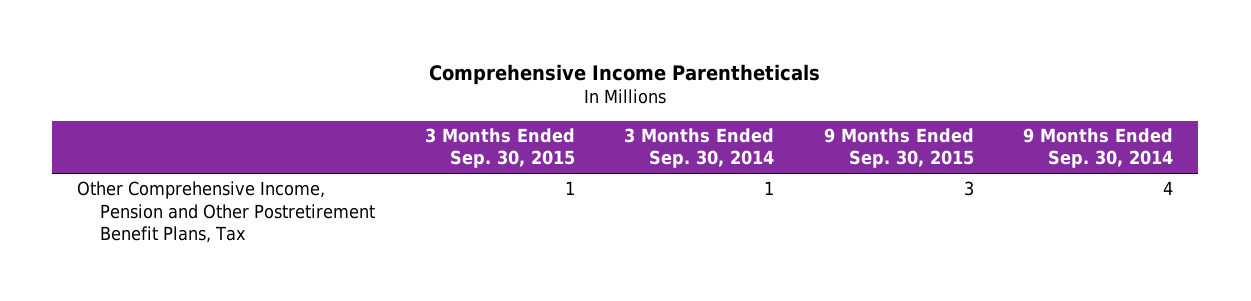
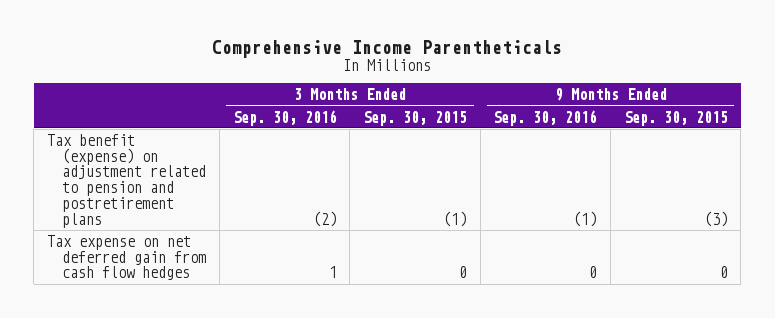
- | 3 Months Ended Sep. 30, 2015 | 3 Months Ended Sep. 30, 2014 | 9 Months Ended Sep. 30, 2015 | 9 Months Ended Sep. 30, 2014
+ | 3 Months Ended Sep. 30, 2016 | 3 Months Ended Sep. 30, 2015 | 9 Months Ended Sep. 30, 2016 | 9 Months Ended Sep. 30, 2015
- Other Comprehensive Income, Pension and Other Postretirement Benefit Plans, Tax | 1 | 1 | 3 | 4
+ Tax benefit (expense) on adjustment related to pension and postretirement plans | (2) | (1) | (1) | (3)
+ Tax expense on net deferred gain from cash flow hedges | 1 | 0 | 0 | 0

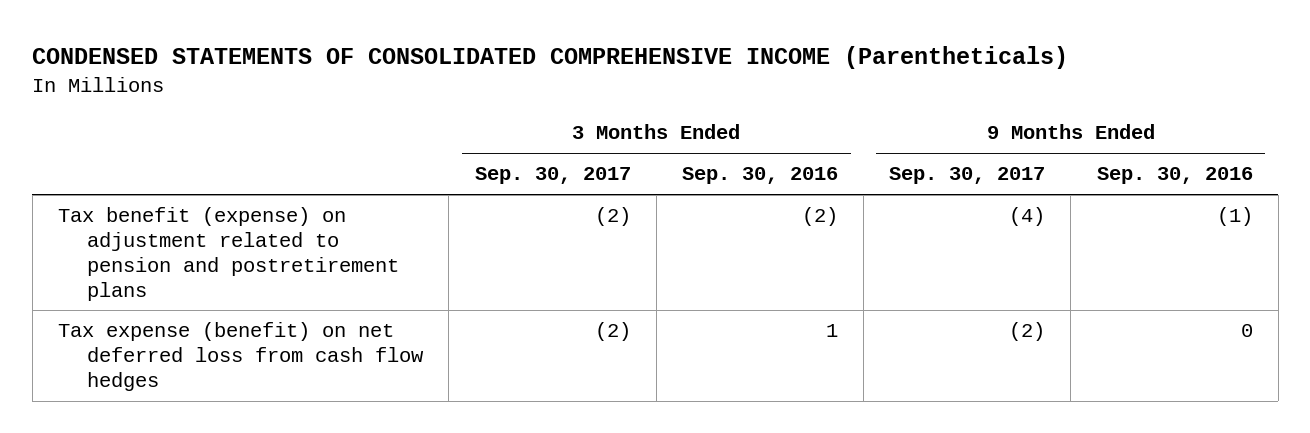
- Comprehensive Income Parentheticals
+ CONDENSED STATEMENTS OF CONSOLIDATED COMPREHENSIVE INCOME (Parentheticals)
- | 3 Months Ended Sep. 30, 2016 | 3 Months Ended Sep. 30, 2015 | 9 Months Ended Sep. 30, 2016 | 9 Months Ended Sep. 30, 2015
+ | 3 Months Ended Sep. 30, 2017 | 3 Months Ended Sep. 30, 2016 | 9 Months Ended Sep. 30, 2017 | 9 Months Ended Sep. 30, 2016
- Tax expense on net deferred gain from cash flow hedges | 1 | 0 | 0 | 0
+ Tax expense (benefit) on net deferred loss from cash flow hedges | (2) | 1 | (2) | 0

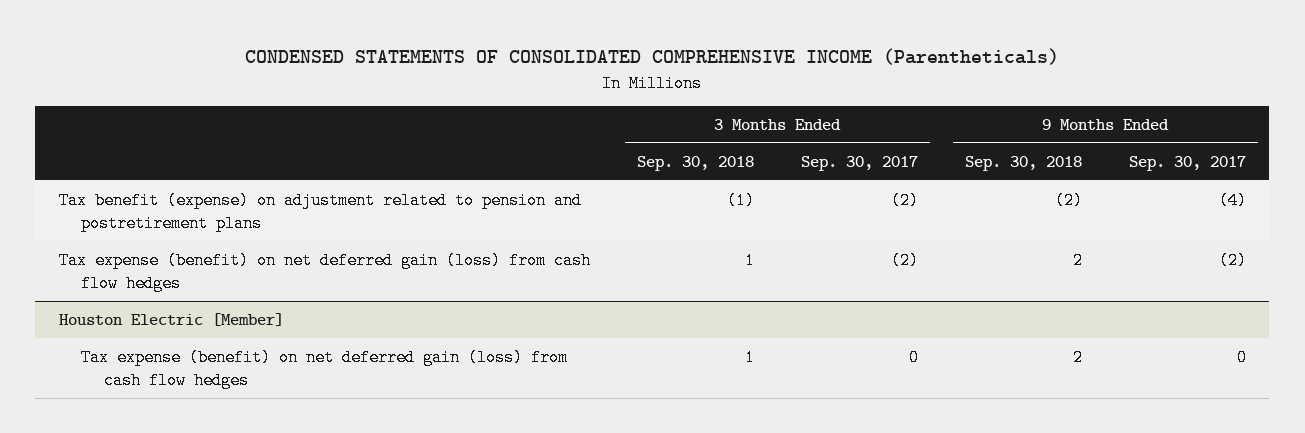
- | 3 Months Ended Sep. 30, 2017 | 3 Months Ended Sep. 30, 2016 | 9 Months Ended Sep. 30, 2017 | 9 Months Ended Sep. 30, 2016
+ | 3 Months Ended Sep. 30, 2018 | 3 Months Ended Sep. 30, 2017 | 9 Months Ended Sep. 30, 2018 | 9 Months Ended Sep. 30, 2017
- Tax expense (benefit) on net deferred loss from cash flow hedges | (2) | 1 | (2) | 0
+ Tax expense (benefit) on net deferred gain (loss) from cash flow hedges | 1 | (2) | 2 | (2)
+ Houston Electric [Member]
+ Tax expense (benefit) on net deferred gain (loss) from cash flow hedges | 1 | 0 | 2 | 0

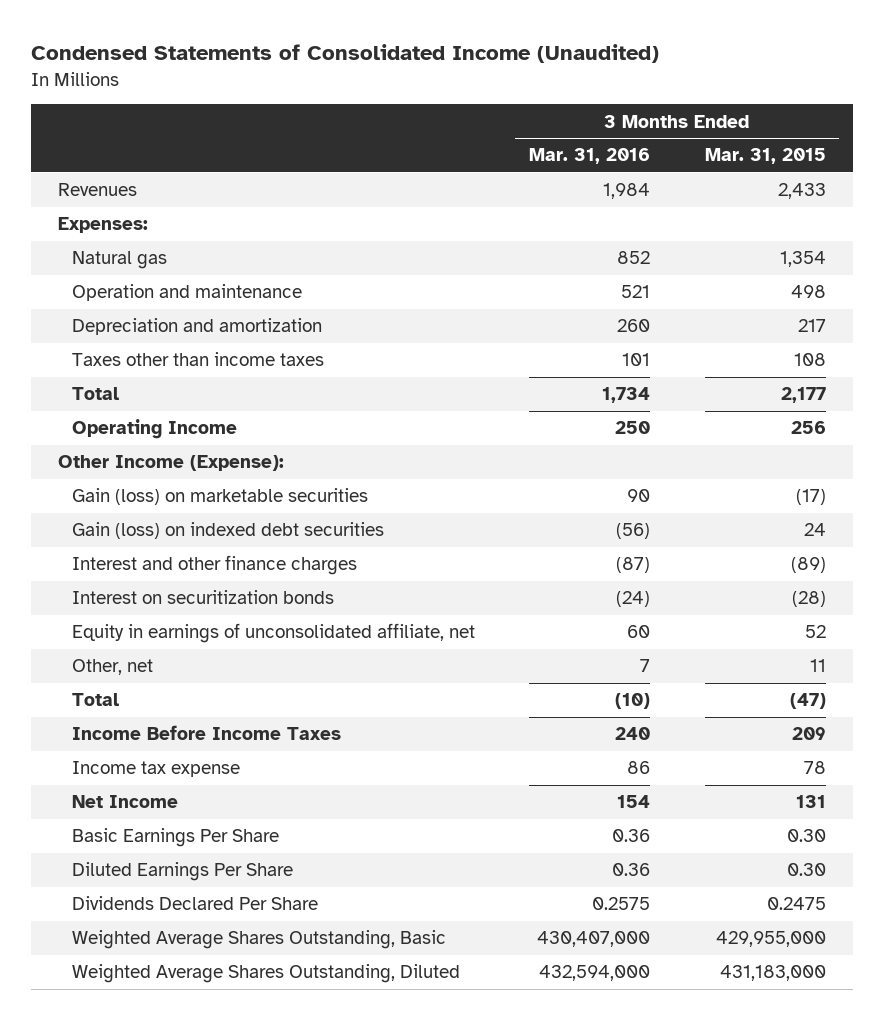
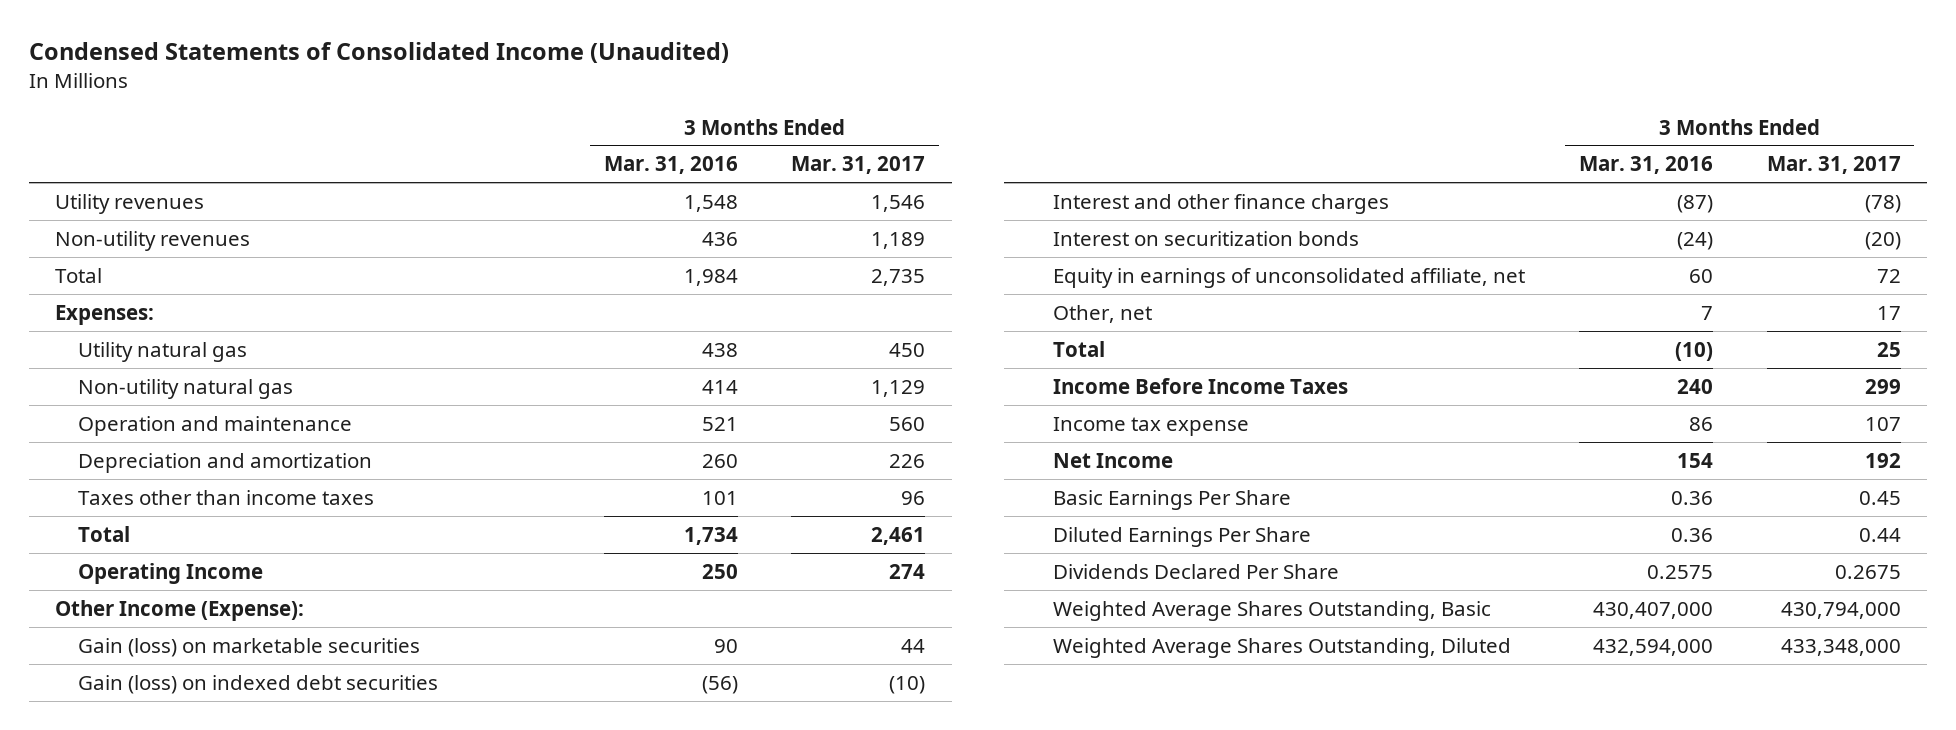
- | 3 Months Ended Mar. 31, 2016 | 3 Months Ended Mar. 31, 2015
+ | 3 Months Ended Mar. 31, 2016 | 3 Months Ended Mar. 31, 2017
- Revenues | 1,984 | 2,433
+ Utility revenues | 1,548 | 1,546
+ Non-utility revenues | 436 | 1,189
+ Total | 1,984 | 2,735
- Natural gas | 852 | 1,354
+ Utility natural gas | 438 | 450
+ Non-utility natural gas | 414 | 1,129

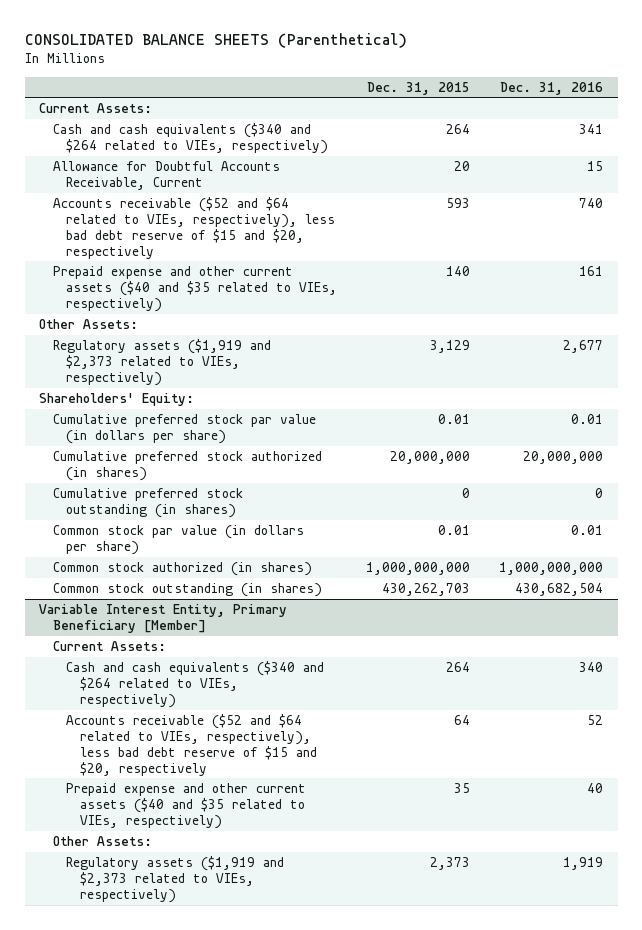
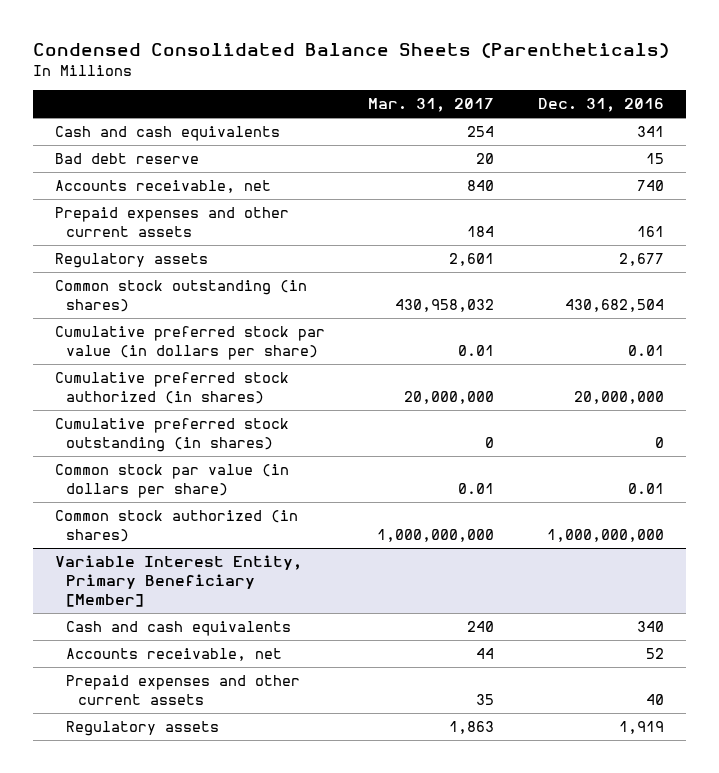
- CONSOLIDATED BALANCE SHEETS (Parenthetical)
+ Condensed Consolidated Balance Sheets (Parentheticals)
- | Dec. 31, 2015 | Dec. 31, 2016
+ | Mar. 31, 2017 | Dec. 31, 2016
- Current Assets:
- Cash and cash equivalents ($340 and $264 related to VIEs, respectively) | 264 | 341
- Allowance for Doubtful Accounts Receivable, Current | 20 | 15
- Accounts receivable ($52 and $64 related to VIEs, respectively), less bad debt reserve of $15 and $20, respectively | 593 | 740
- Prepaid expense and other current assets ($40 and $35 related to VIEs, respectively) | 140 | 161
- Other Assets:
- Regulatory assets ($1,919 and $2,373 related to VIEs, respectively) | 3,129 | 2,677
- Shareholders' Equity:
+ Cash and cash equivalents | 254 | 341
+ Bad debt reserve | 20 | 15
+ Accounts receivable, net | 840 | 740
+ Prepaid expenses and other current assets | 184 | 161
+ Regulatory assets | 2,601 | 2,677
moved up: Common stock outstanding (in shares) | 430,958,032 | 430,682,504
@ Variable Interest Entity, Primary Beneficiary [Member]
- Current Assets:
- Cash and cash equivalents ($340 and $264 related to VIEs, respectively) | 264 | 340
- Accounts receivable ($52 and $64 related to VIEs, respectively), less bad debt reserve of $15 and $20, respectively | 64 | 52
- Prepaid expense and other current assets ($40 and $35 related to VIEs, respectively) | 35 | 40
- Other Assets:
- Regulatory assets ($1,919 and $2,373 related to VIEs, respectively) | 2,373 | 1,919
+ Cash and cash equivalents | 240 | 340
+ Accounts receivable, net | 44 | 52
+ Prepaid expenses and other current assets | 35 | 40
+ Regulatory assets | 1,863 | 1,919

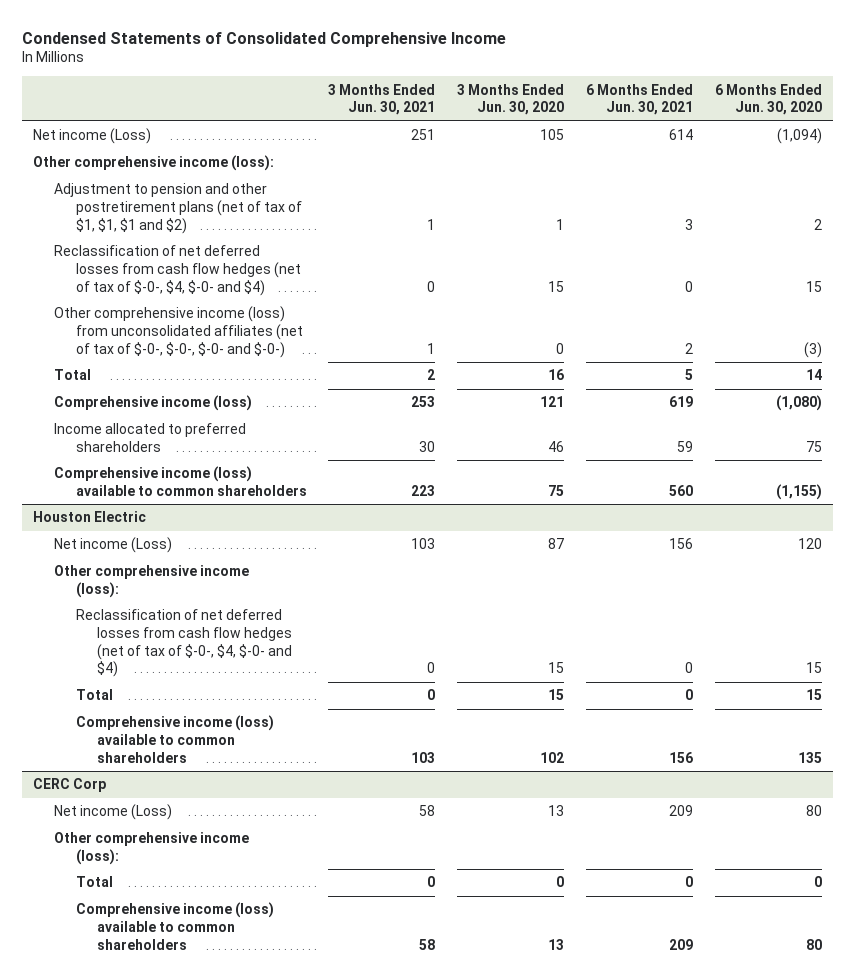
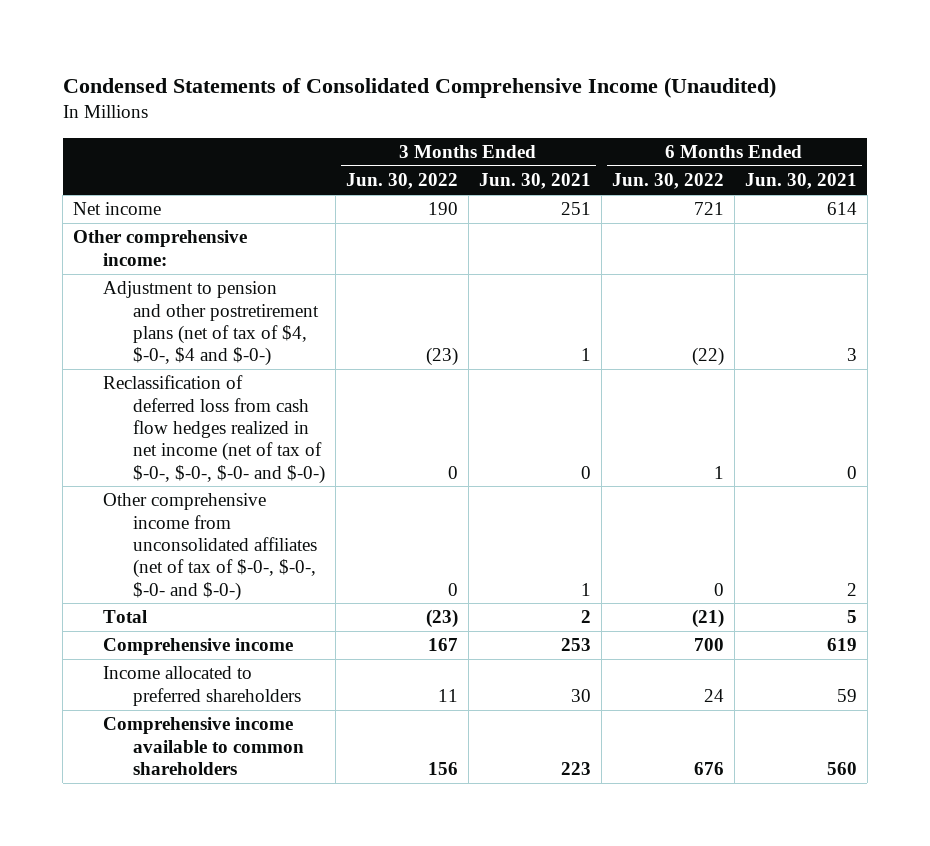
- Condensed Statements of Consolidated Comprehensive Income
+ Condensed Statements of Consolidated Comprehensive Income (Unaudited)
- | 3 Months Ended Jun. 30, 2021 | 3 Months Ended Jun. 30, 2020 | 6 Months Ended Jun. 30, 2021 | 6 Months Ended Jun. 30, 2020
+ | 3 Months Ended Jun. 30, 2022 | 3 Months Ended Jun. 30, 2021 | 6 Months Ended Jun. 30, 2022 | 6 Months Ended Jun. 30, 2021
- Net income (Loss) | 251 | 105 | 614 | (1,094)
- Other comprehensive income (loss):
- Adjustment to pension and other postretirement plans (net of tax of $1, $1, $1 and $2) | 1 | 1 | 3 | 2
- Reclassification of net deferred losses from cash flow hedges (net of tax of $-0-, $4, $-0- and $4) | 0 | 15 | 0 | 15
- Other comprehensive income (loss) from unconsolidated affiliates (net of tax of $-0-, $-0-, $-0- and $-0-) | 1 | 0 | 2 | (3)
+ Net income | 190 | 251 | 721 | 614
+ Other comprehensive income:
+ Adjustment to pension and other postretirement plans (net of tax of $4, $-0-, $4 and $-0-) | (23) | 1 | (22) | 3
+ Reclassification of deferred loss from cash flow hedges realized in net income (net of tax of $-0-, $-0-, $-0- and $-0-) | 0 | 0 | 1 | 0
+ Other comprehensive income from unconsolidated affiliates (net of tax of $-0-, $-0-, $-0- and $-0-) | 0 | 1 | 0 | 2
- Comprehensive income (loss) | 253 | 121 | 619 | (1,080)
+ Comprehensive income | 167 | 253 | 700 | 619
- Comprehensive income (loss) available to common shareholders | 223 | 75 | 560 | (1,155)
- Houston Electric
- Net income (Loss) | 103 | 87 | 156 | 120
- Other comprehensive income (loss):
- Reclassification of net deferred losses from cash flow hedges (net of tax of $-0-, $4, $-0- and $4) | 0 | 15 | 0 | 15
- Total | 0 | 15 | 0 | 15
- Comprehensive income (loss) available to common shareholders | 103 | 102 | 156 | 135
- CERC Corp
- Net income (Loss) | 58 | 13 | 209 | 80
- Other comprehensive income (loss):
- Total | 0 | 0 | 0 | 0
- Comprehensive income (loss) available to common shareholders | 58 | 13 | 209 | 80
+ Comprehensive income available to common shareholders | 156 | 223 | 676 | 560

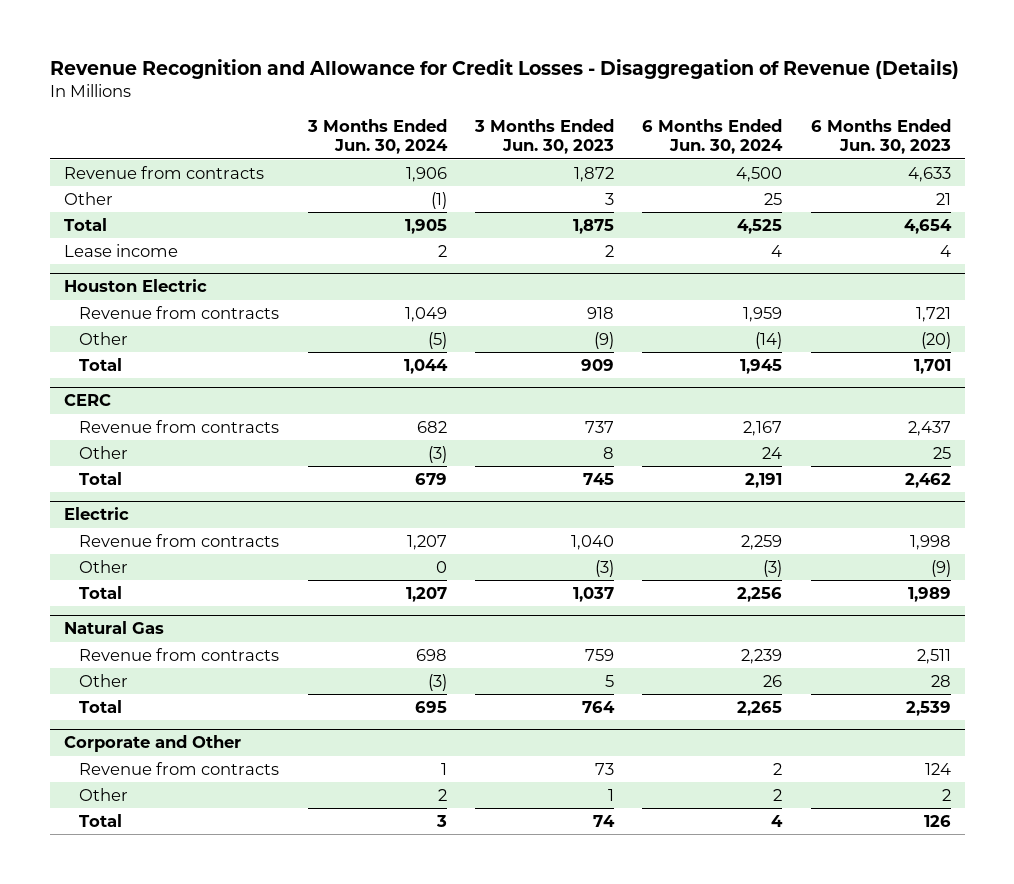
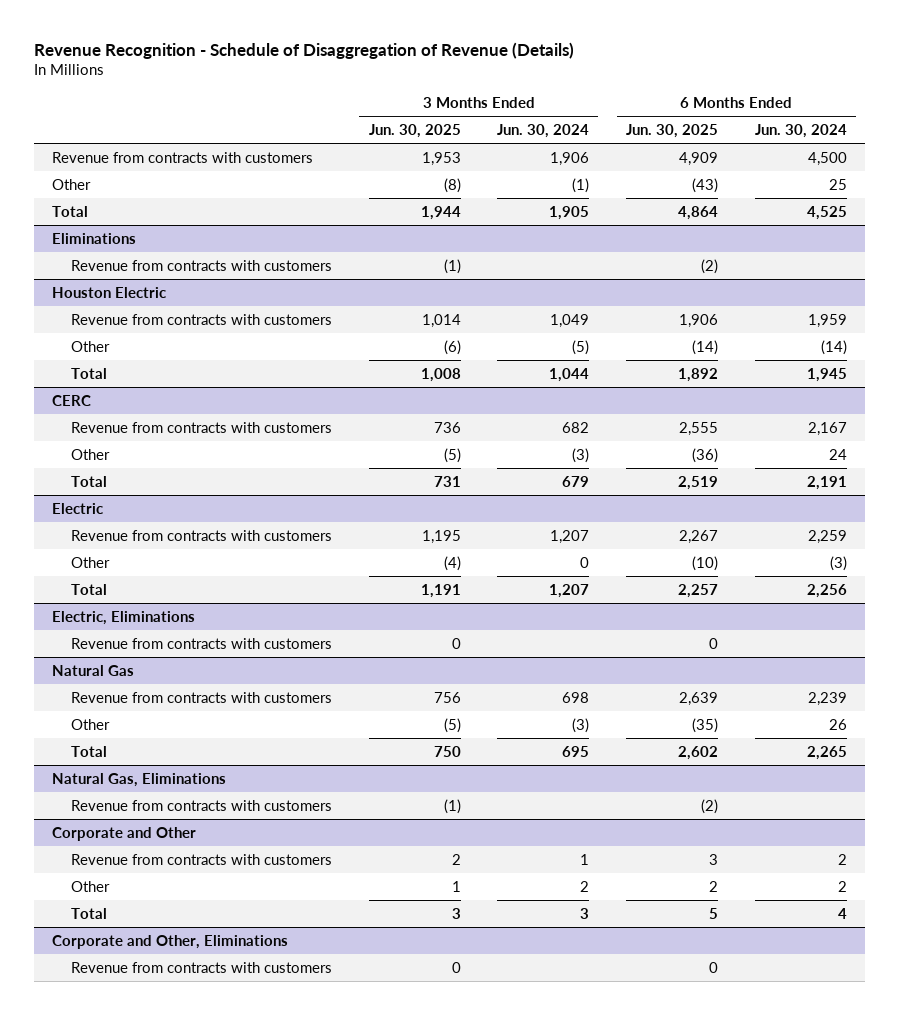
- Revenue Recognition and Allowance for Credit Losses - Disaggregation of Revenue (Details)
+ Revenue Recognition - Schedule of Disaggregation of Revenue (Details)
- | 3 Months Ended Jun. 30, 2024 | 3 Months Ended Jun. 30, 2023 | 6 Months Ended Jun. 30, 2024 | 6 Months Ended Jun. 30, 2023
+ | 3 Months Ended Jun. 30, 2025 | 3 Months Ended Jun. 30, 2024 | 6 Months Ended Jun. 30, 2025 | 6 Months Ended Jun. 30, 2024
- Revenue from contracts | 1,906 | 1,872 | 4,500 | 4,633
+ Revenue from contracts with customers | 1,953 | 1,906 | 4,909 | 4,500
- Lease income | 2 | 2 | 4 | 4
+ Eliminations
+ Revenue from contracts with customers | (1) | | (2) |
@ Houston Electric
- Revenue from contracts | 1,049 | 918 | 1,959 | 1,721
+ Revenue from contracts with customers | 1,014 | 1,049 | 1,906 | 1,959
@ CERC
- Revenue from contracts | 682 | 737 | 2,167 | 2,437
+ Revenue from contracts with customers | 736 | 682 | 2,555 | 2,167
@ Electric
- Revenue from contracts | 1,207 | 1,040 | 2,259 | 1,998
+ Revenue from contracts with customers | 1,195 | 1,207 | 2,267 | 2,259
+ Electric, Eliminations
+ Revenue from contracts with customers | 0 | | 0 |
@ Natural Gas
- Revenue from contracts | 698 | 759 | 2,239 | 2,511
+ Revenue from contracts with customers | 756 | 698 | 2,639 | 2,239
+ Natural Gas, Eliminations
+ Revenue from contracts with customers | (1) | | (2) |
@ Corporate and Other
- Revenue from contracts | 1 | 73 | 2 | 124
+ Revenue from contracts with customers | 2 | 1 | 3 | 2
+ Corporate and Other, Eliminations
+ Revenue from contracts with customers | 0 | | 0 |

